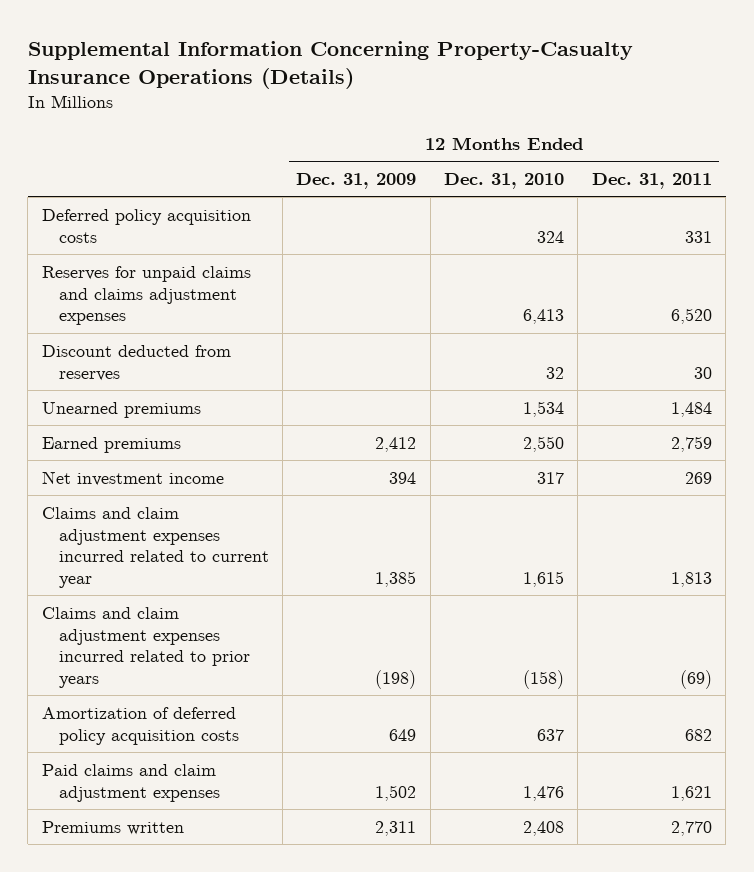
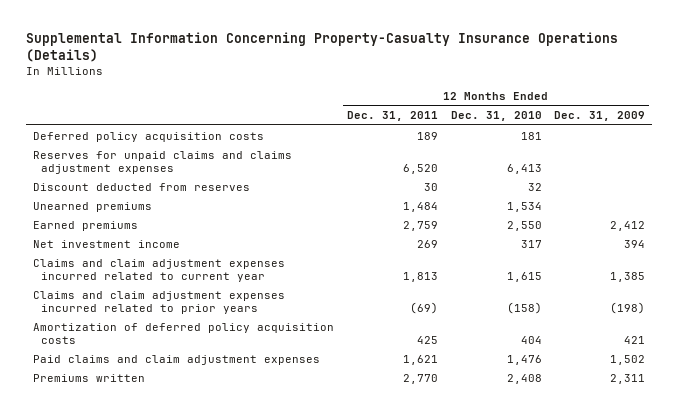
- | 12 Months Ended Dec. 31, 2009 | 12 Months Ended Dec. 31, 2010 | 12 Months Ended Dec. 31, 2011
+ | 12 Months Ended Dec. 31, 2011 | 12 Months Ended Dec. 31, 2010 | 12 Months Ended Dec. 31, 2009
- Deferred policy acquisition costs | | 324 | 331
+ Deferred policy acquisition costs | 189 | 181 |
- Amortization of deferred policy acquisition costs | 649 | 637 | 682
+ Amortization of deferred policy acquisition costs | 425 | 404 | 421

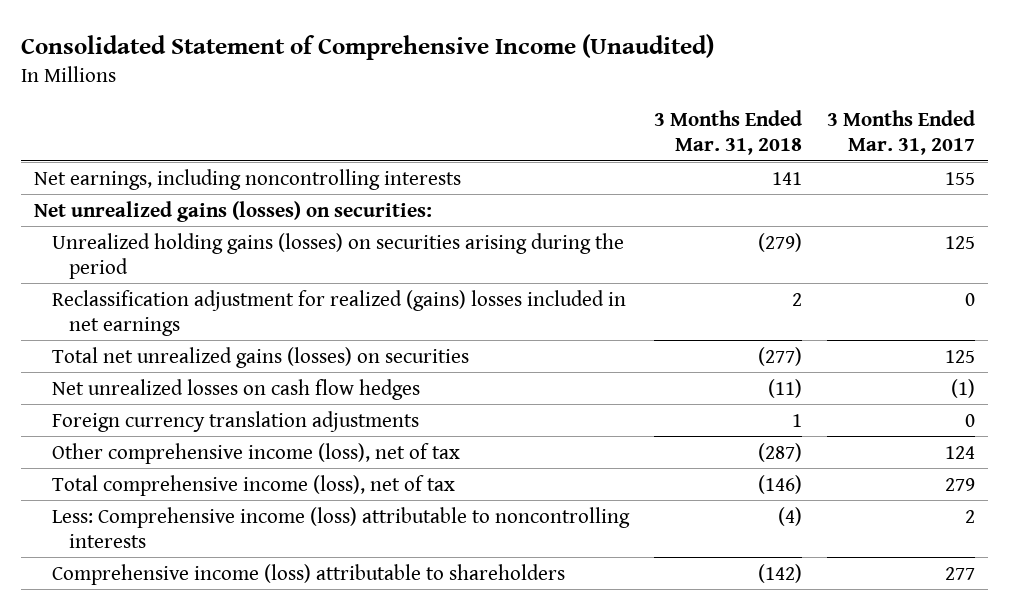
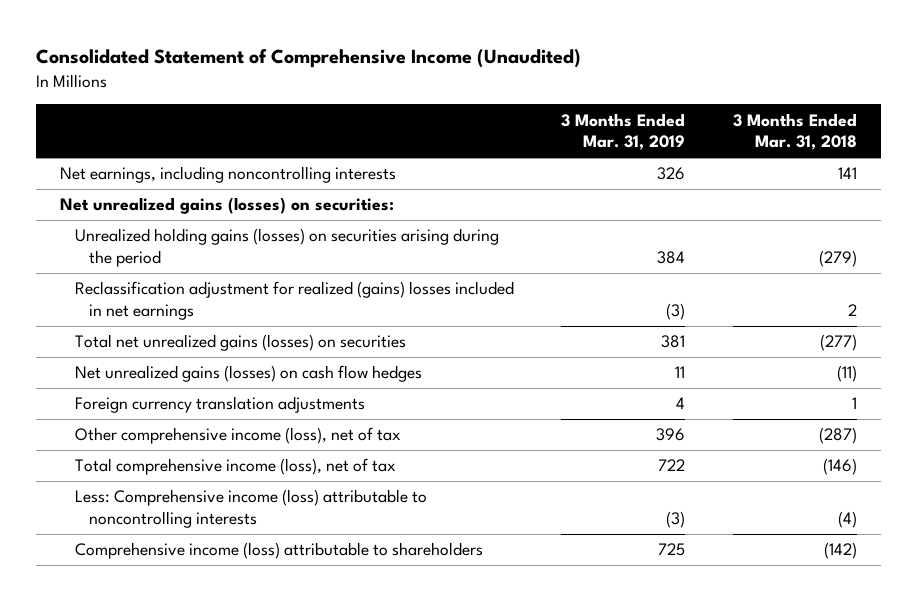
- | 3 Months Ended Mar. 31, 2018 | 3 Months Ended Mar. 31, 2017
+ | 3 Months Ended Mar. 31, 2019 | 3 Months Ended Mar. 31, 2018
- Net unrealized losses on cash flow hedges | (11) | (1)
+ Net unrealized gains (losses) on cash flow hedges | 11 | (11)

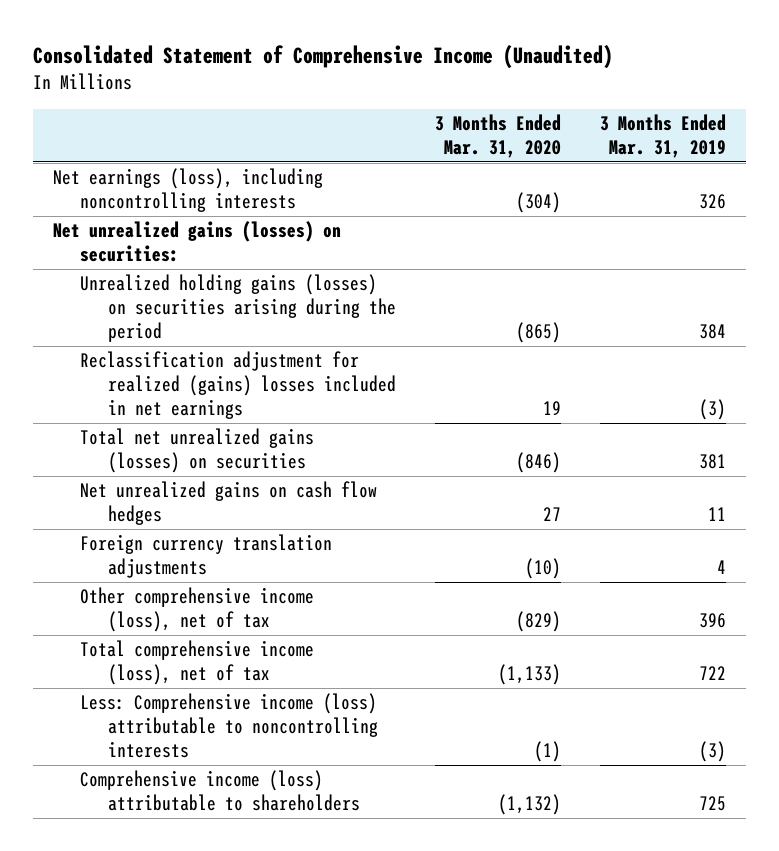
- | 3 Months Ended Mar. 31, 2019 | 3 Months Ended Mar. 31, 2018
+ | 3 Months Ended Mar. 31, 2020 | 3 Months Ended Mar. 31, 2019
- Net earnings, including noncontrolling interests | 326 | 141
+ Net earnings (loss), including noncontrolling interests | (304) | 326
- Net unrealized gains (losses) on cash flow hedges | 11 | (11)
+ Net unrealized gains on cash flow hedges | 27 | 11

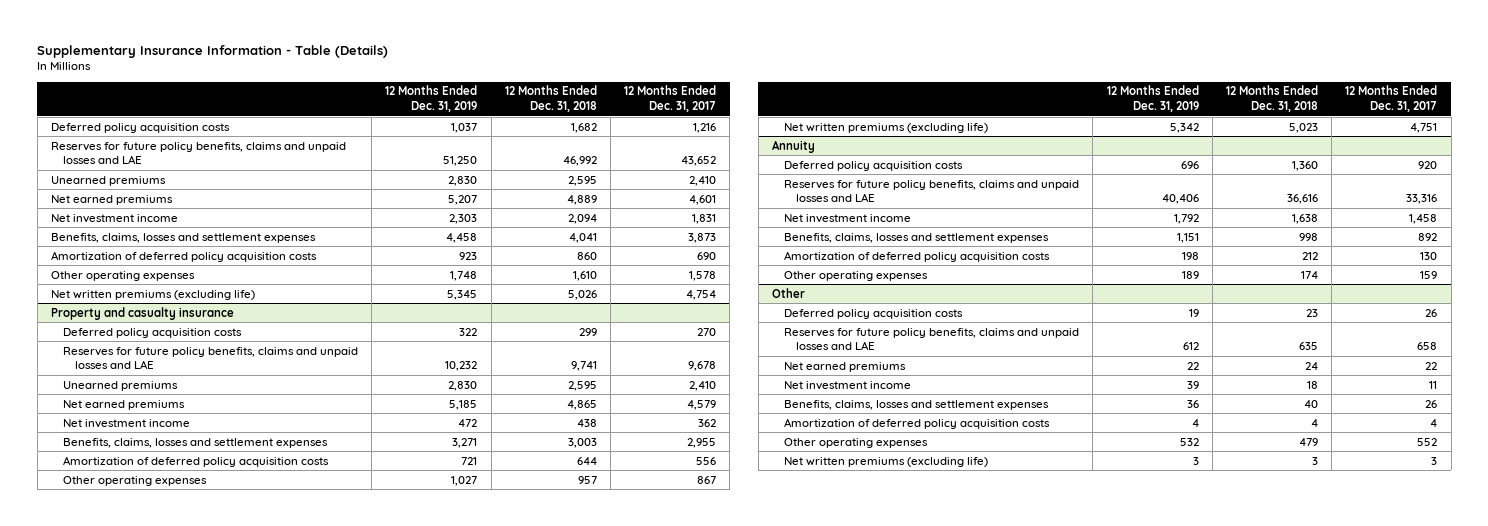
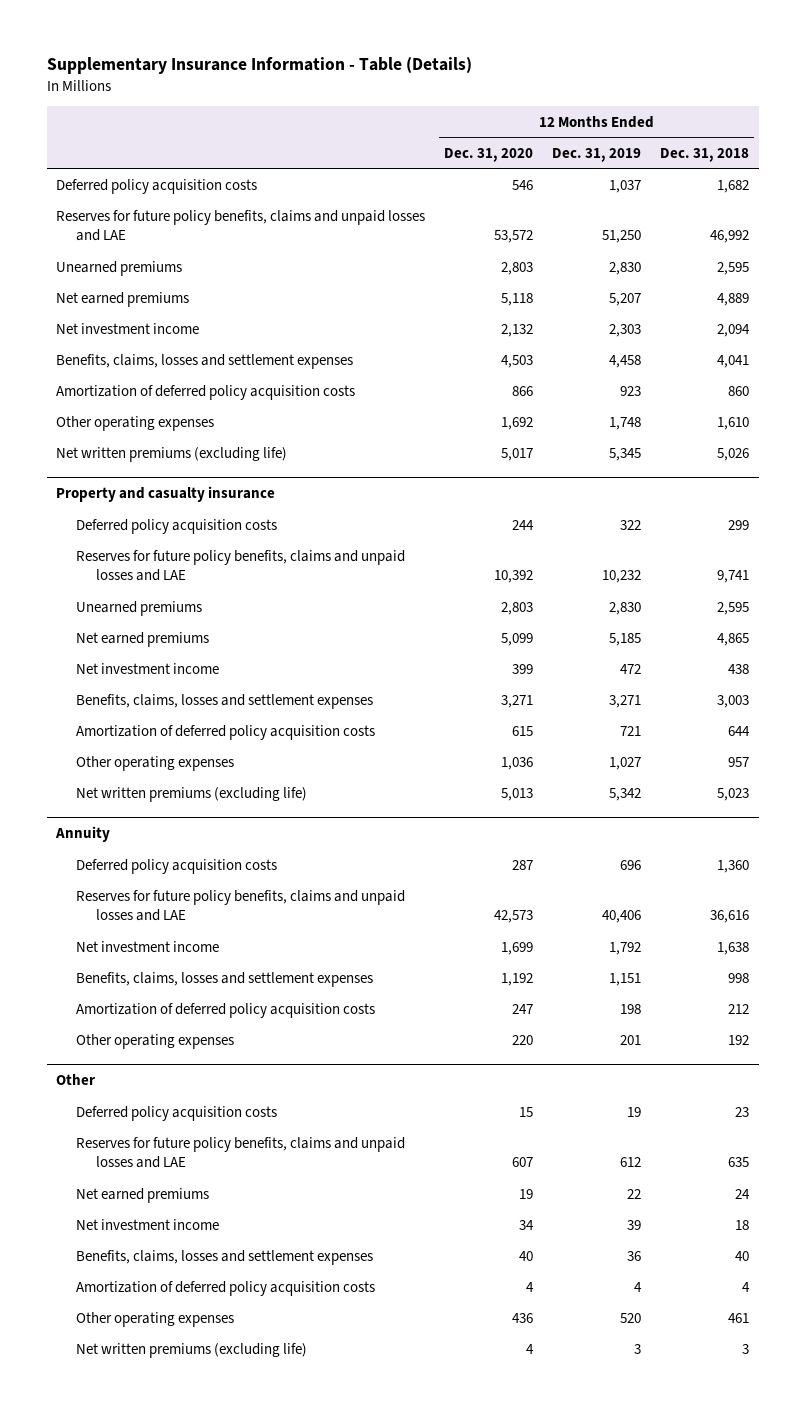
- | 12 Months Ended Dec. 31, 2019 | 12 Months Ended Dec. 31, 2018 | 12 Months Ended Dec. 31, 2017
+ | 12 Months Ended Dec. 31, 2020 | 12 Months Ended Dec. 31, 2019 | 12 Months Ended Dec. 31, 2018
@ Annuity
- Other operating expenses | 189 | 174 | 159
+ Other operating expenses | 220 | 201 | 192
@ Other
- Other operating expenses | 532 | 479 | 552
+ Other operating expenses | 436 | 520 | 461

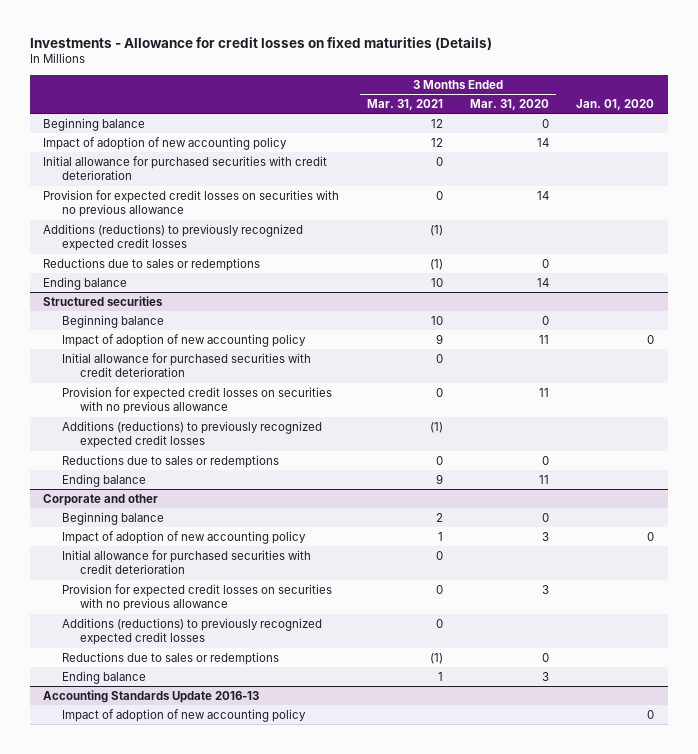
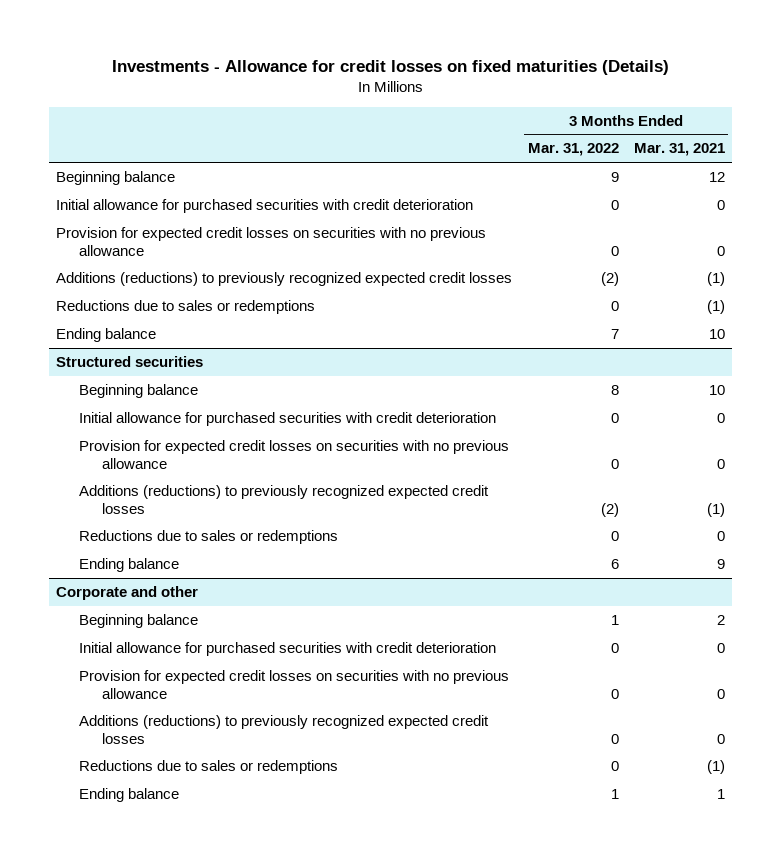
- | 3 Months Ended Mar. 31, 2021 | 3 Months Ended Mar. 31, 2020 | Jan. 01, 2020
+ | 3 Months Ended Mar. 31, 2022 | 3 Months Ended Mar. 31, 2021
- Impact of adoption of new accounting policy | 12 | 14 |
@ Structured securities
- Impact of adoption of new accounting policy | 9 | 11 | 0
@ Corporate and other
- Impact of adoption of new accounting policy | 1 | 3 | 0
- Accounting Standards Update 2016-13
- Impact of adoption of new accounting policy | | | 0

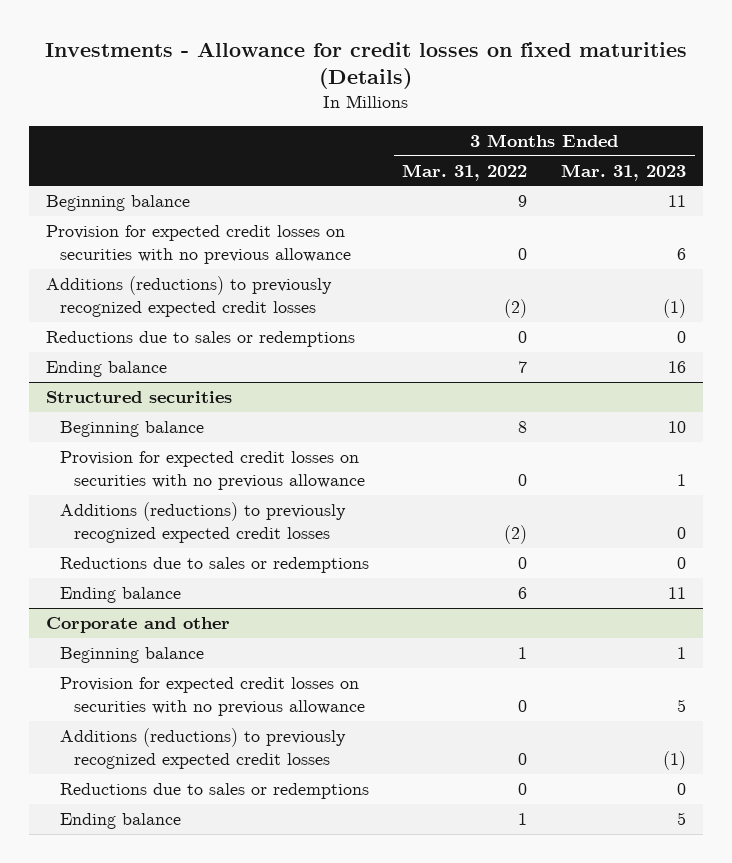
- | 3 Months Ended Mar. 31, 2022 | 3 Months Ended Mar. 31, 2021
+ | 3 Months Ended Mar. 31, 2022 | 3 Months Ended Mar. 31, 2023
- Initial allowance for purchased securities with credit deterioration | 0 | 0
@ Structured securities
- Initial allowance for purchased securities with credit deterioration | 0 | 0
@ Corporate and other
- Initial allowance for purchased securities with credit deterioration | 0 | 0

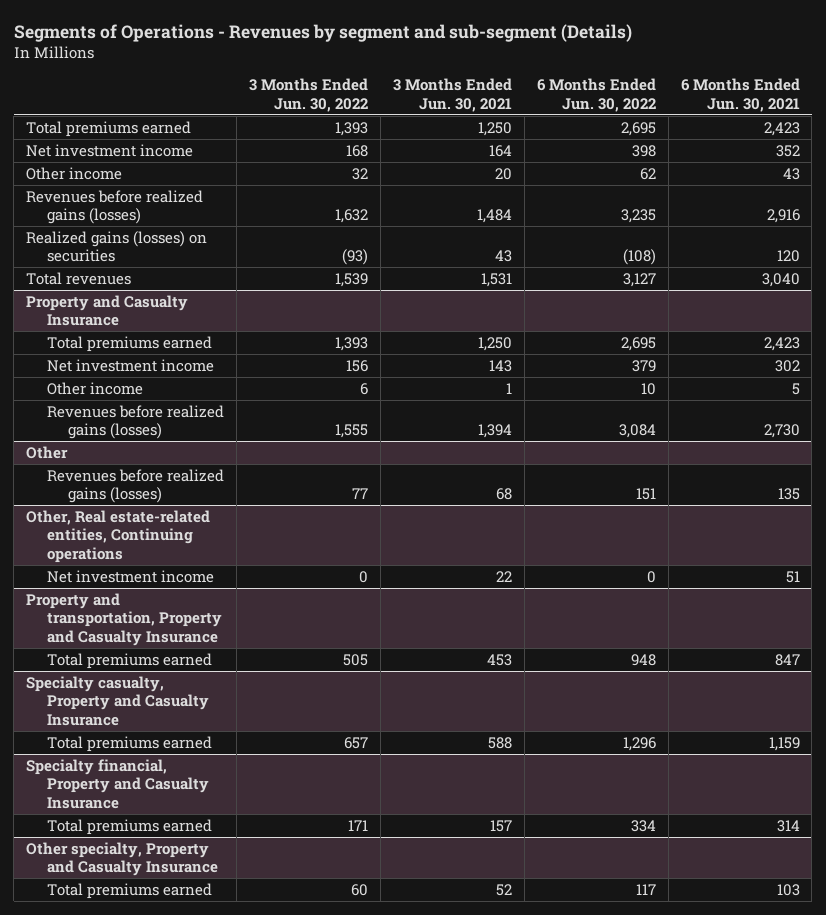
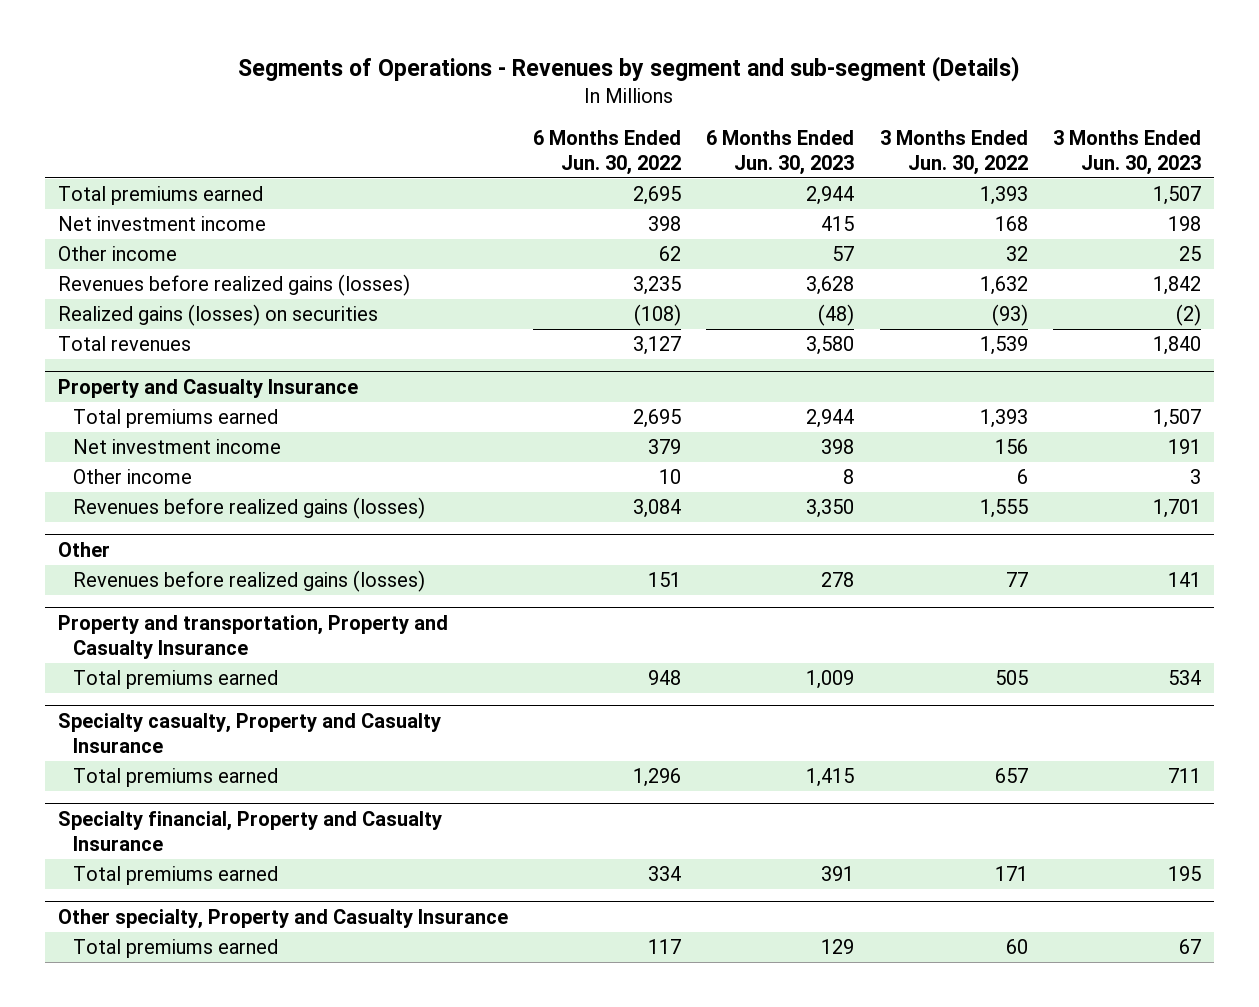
- | 3 Months Ended Jun. 30, 2022 | 3 Months Ended Jun. 30, 2021 | 6 Months Ended Jun. 30, 2022 | 6 Months Ended Jun. 30, 2021
+ | 6 Months Ended Jun. 30, 2022 | 6 Months Ended Jun. 30, 2023 | 3 Months Ended Jun. 30, 2022 | 3 Months Ended Jun. 30, 2023
- Other, Real estate-related entities, Continuing operations
- Net investment income | 0 | 22 | 0 | 51

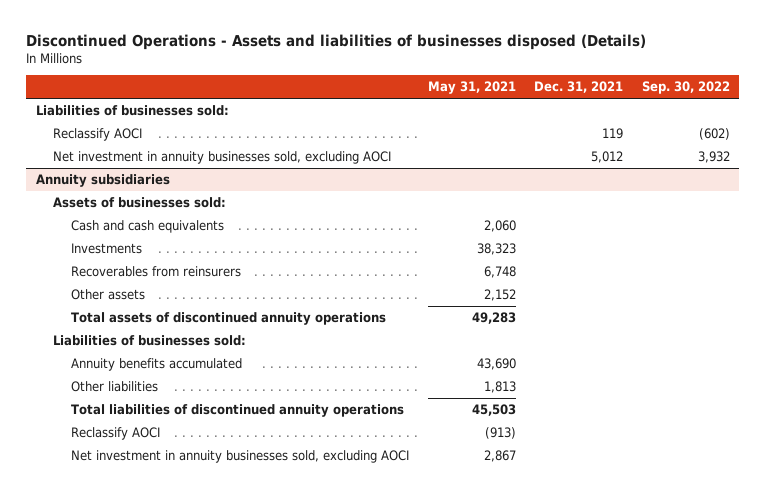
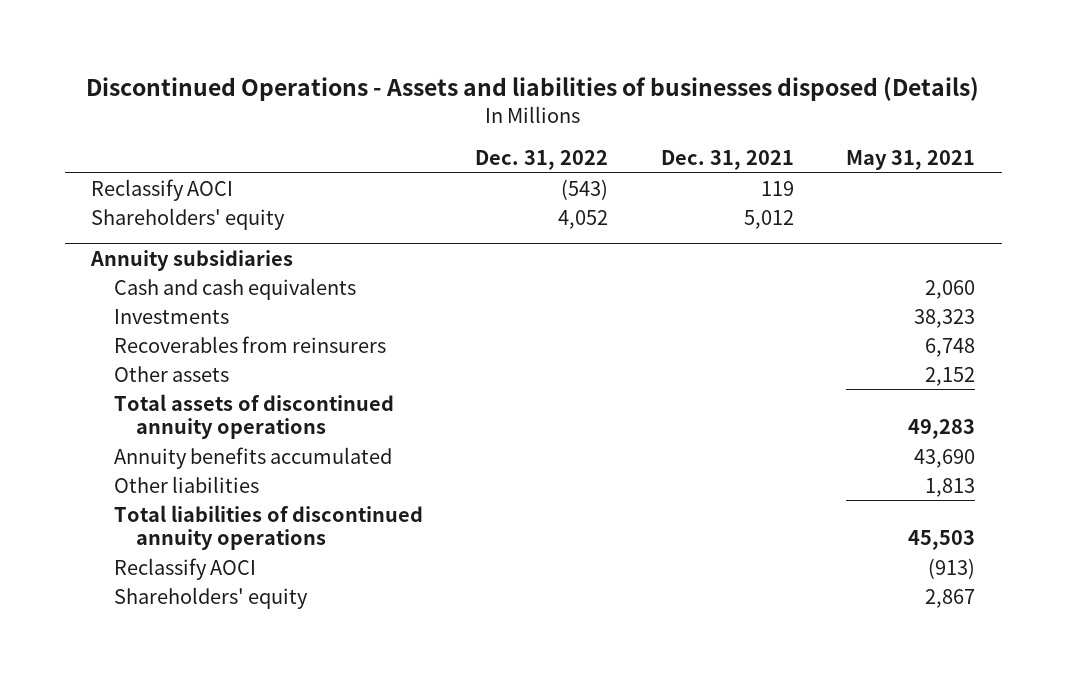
- | May 31, 2021 | Dec. 31, 2021 | Sep. 30, 2022
+ | Dec. 31, 2022 | Dec. 31, 2021 | May 31, 2021
- Liabilities of businesses sold:
- Net investment in annuity businesses sold, excluding AOCI | | 5,012 | 3,932
+ Shareholders' equity | 4,052 | 5,012 |
@ Annuity subsidiaries
- Assets of businesses sold:
- Liabilities of businesses sold:
- Net investment in annuity businesses sold, excluding AOCI | 2,867 | |
+ Shareholders' equity | | | 2,867

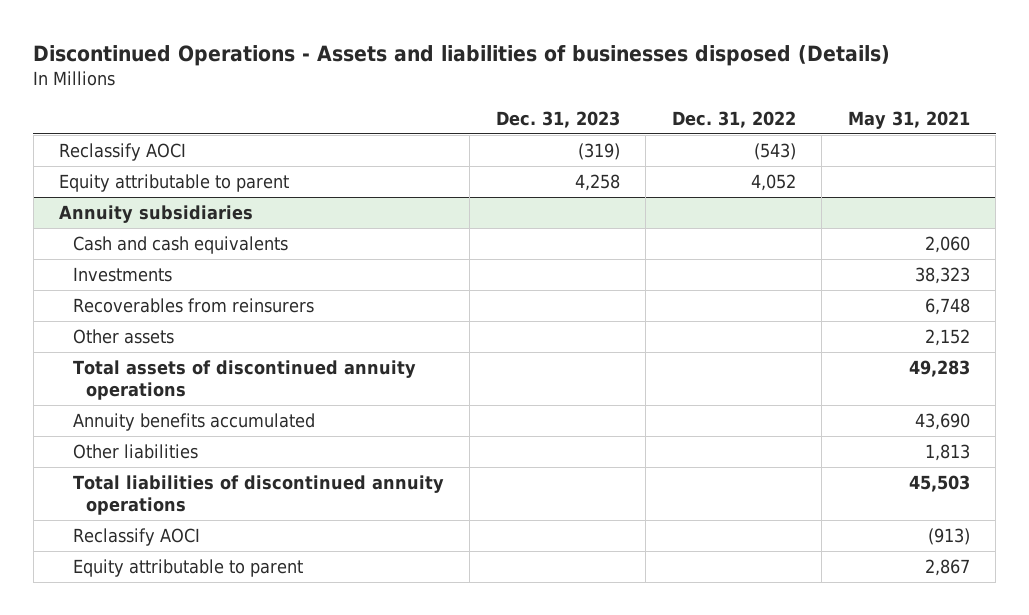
- | Dec. 31, 2022 | Dec. 31, 2021 | May 31, 2021
+ | Dec. 31, 2023 | Dec. 31, 2022 | May 31, 2021
- Shareholders' equity | 4,052 | 5,012 |
+ Equity attributable to parent | 4,258 | 4,052 |
@ Annuity subsidiaries
- Shareholders' equity | | | 2,867
+ Equity attributable to parent | | | 2,867

